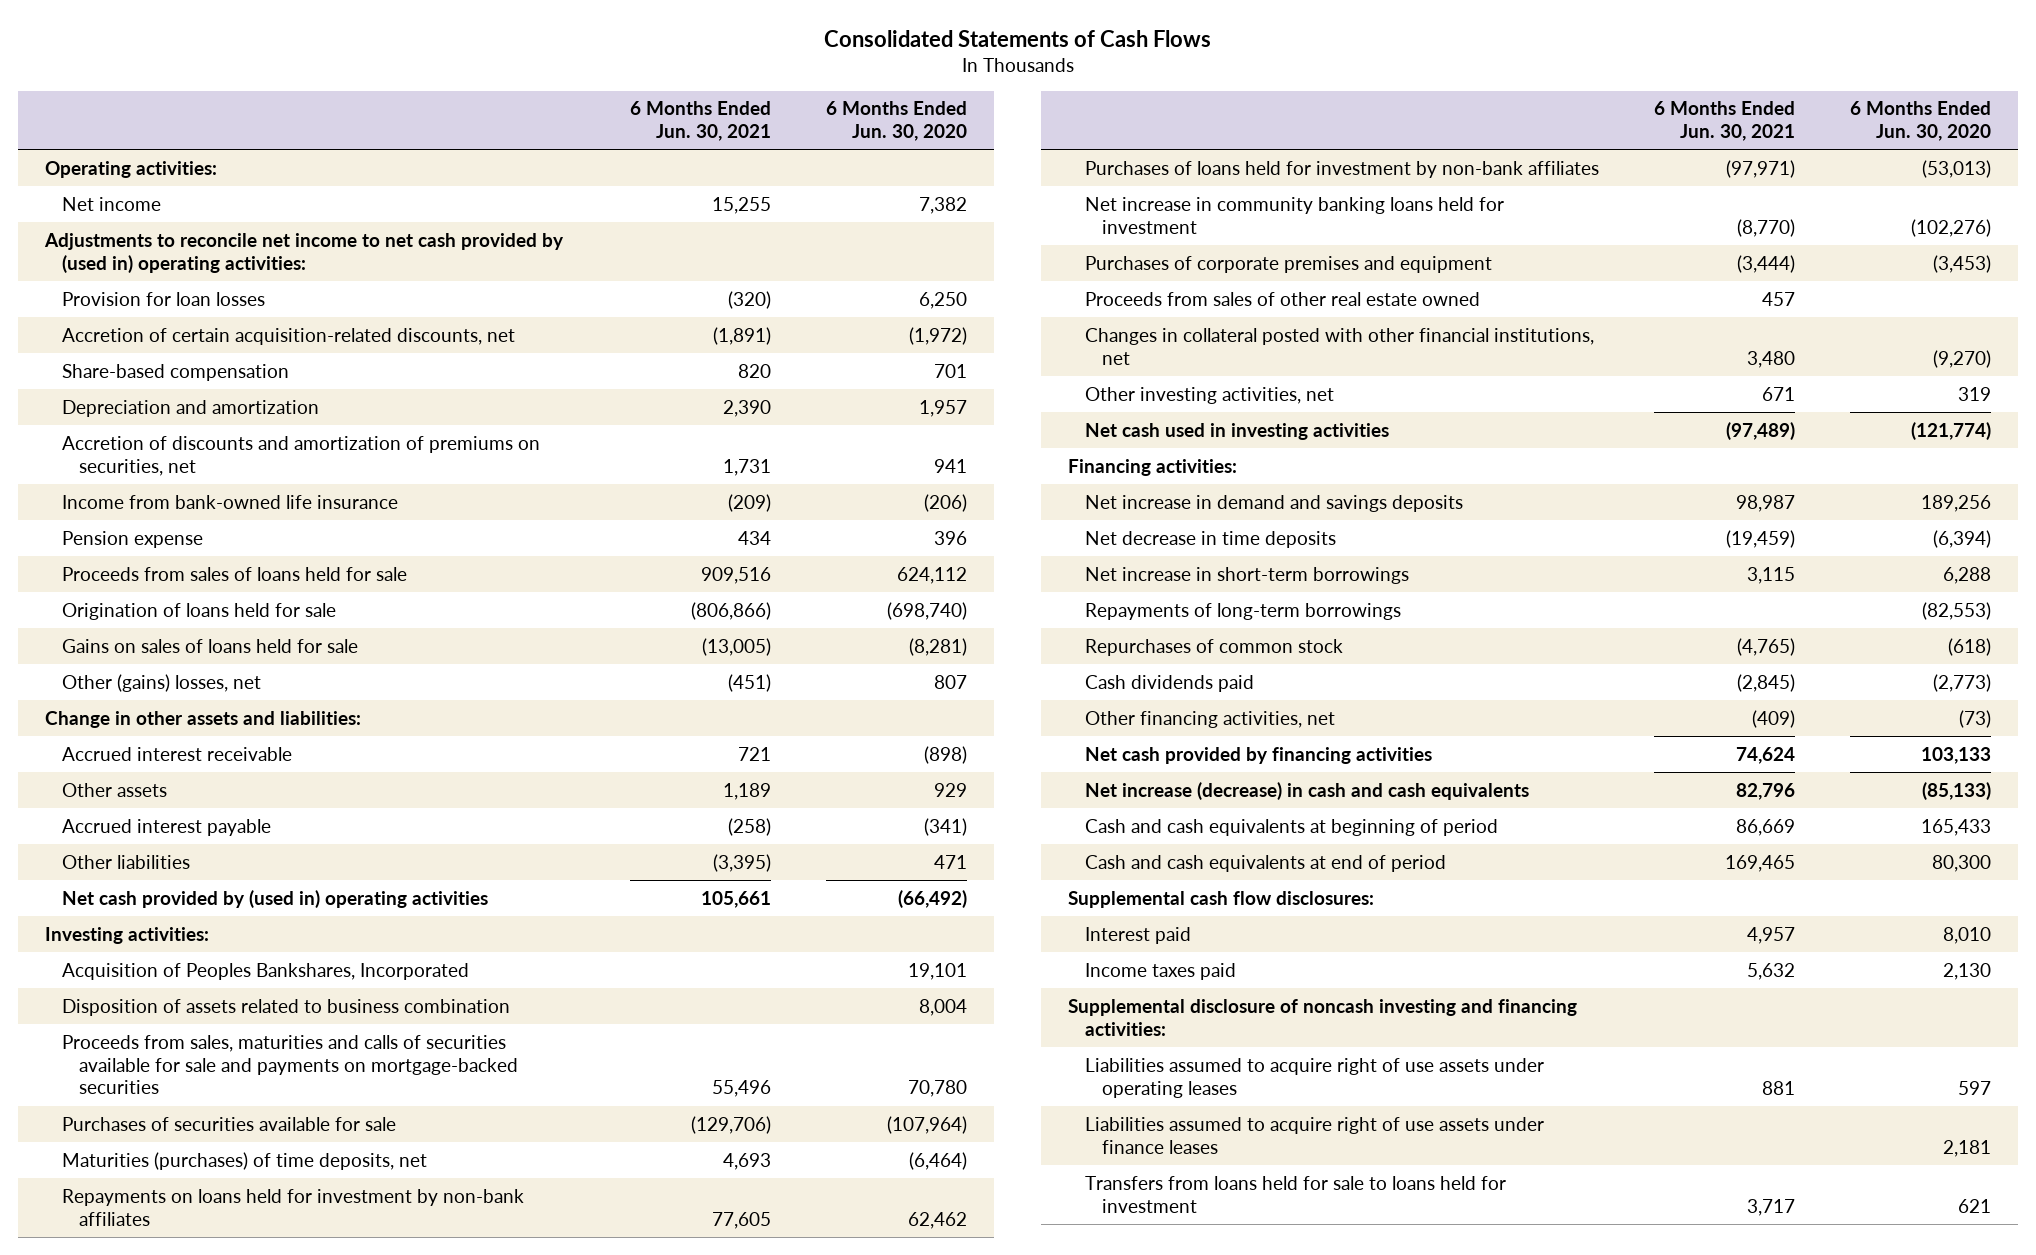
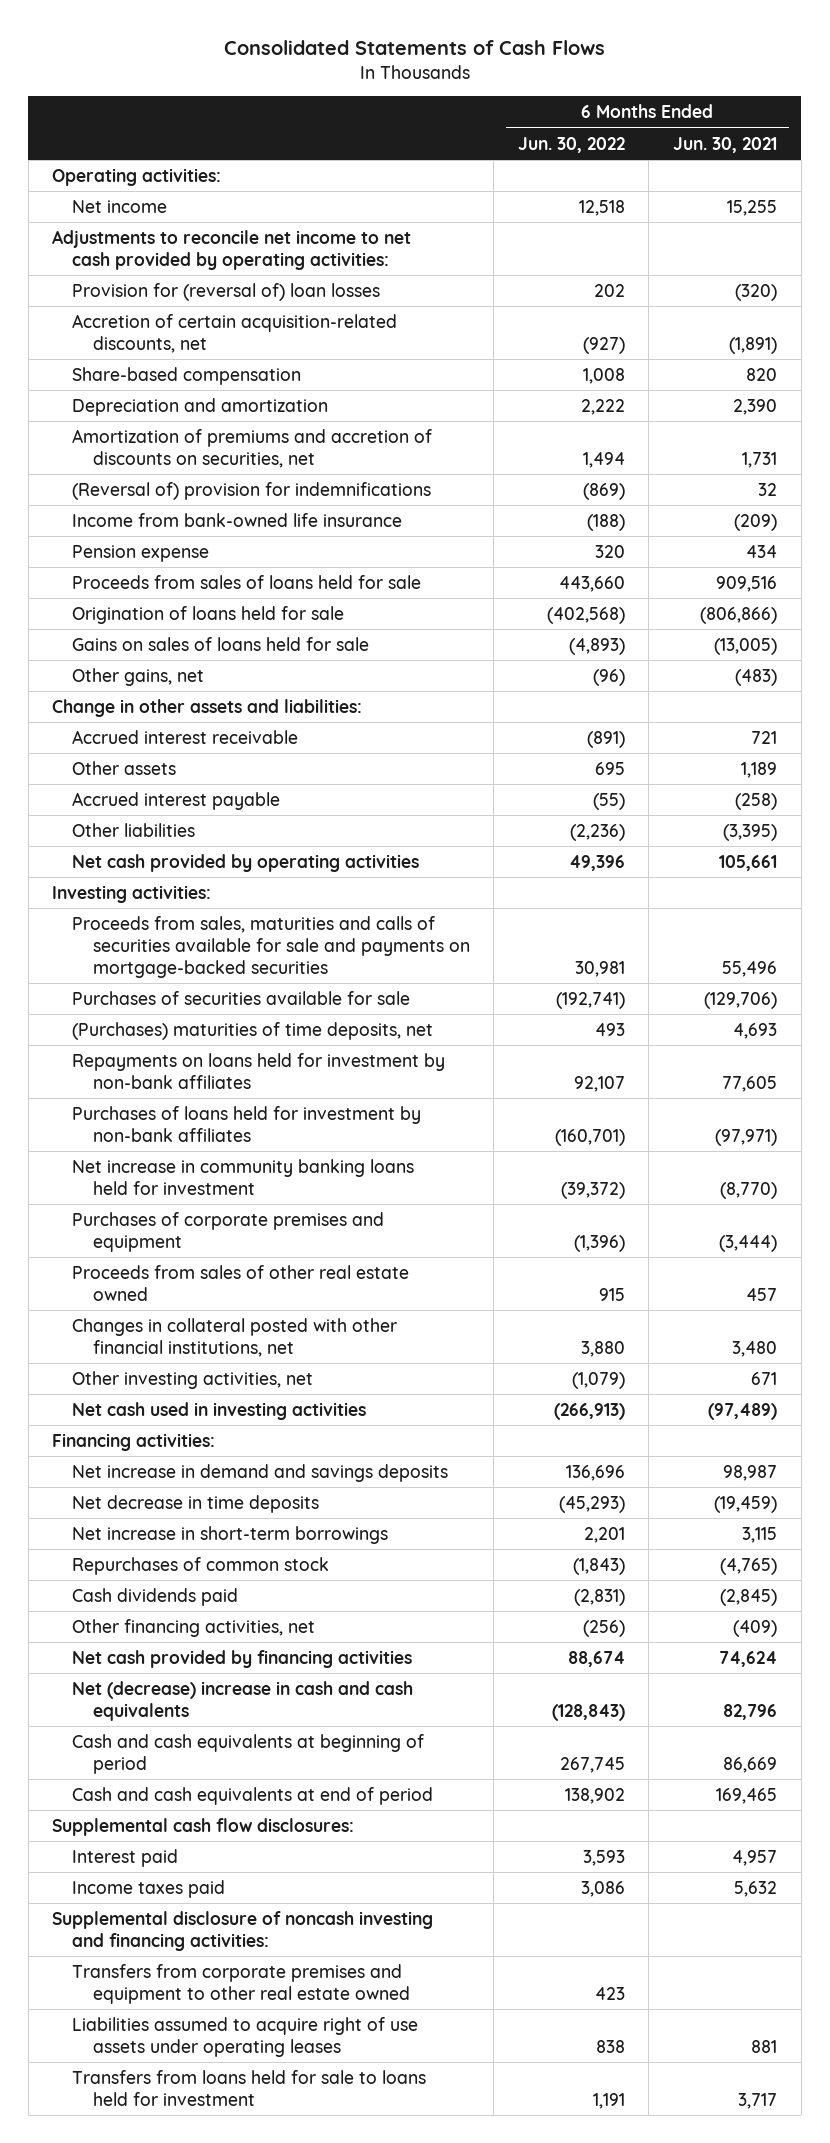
- | 6 Months Ended Jun. 30, 2021 | 6 Months Ended Jun. 30, 2020
+ | 6 Months Ended Jun. 30, 2022 | 6 Months Ended Jun. 30, 2021
- Adjustments to reconcile net income to net cash provided by (used in) operating activities:
- Provision for loan losses | (320) | 6,250
+ Adjustments to reconcile net income to net cash provided by operating activities:
+ Provision for (reversal of) loan losses | 202 | (320)
- Accretion of discounts and amortization of premiums on securities, net | 1,731 | 941
+ Amortization of premiums and accretion of discounts on securities, net | 1,494 | 1,731
+ (Reversal of) provision for indemnifications | (869) | 32
- Other (gains) losses, net | (451) | 807
+ Other gains, net | (96) | (483)
- Net cash provided by (used in) operating activities | 105,661 | (66,492)
+ Net cash provided by operating activities | 49,396 | 105,661
- Acquisition of Peoples Bankshares, Incorporated | | 19,101
- Disposition of assets related to business combination | | 8,004
- Maturities (purchases) of time deposits, net | 4,693 | (6,464)
+ (Purchases) maturities of time deposits, net | 493 | 4,693
- Repayments of long-term borrowings | | (82,553)
- Net increase (decrease) in cash and cash equivalents | 82,796 | (85,133)
+ Net (decrease) increase in cash and cash equivalents | (128,843) | 82,796
+ Transfers from corporate premises and equipment to other real estate owned | 423 |
- Liabilities assumed to acquire right of use assets under finance leases | | 2,181

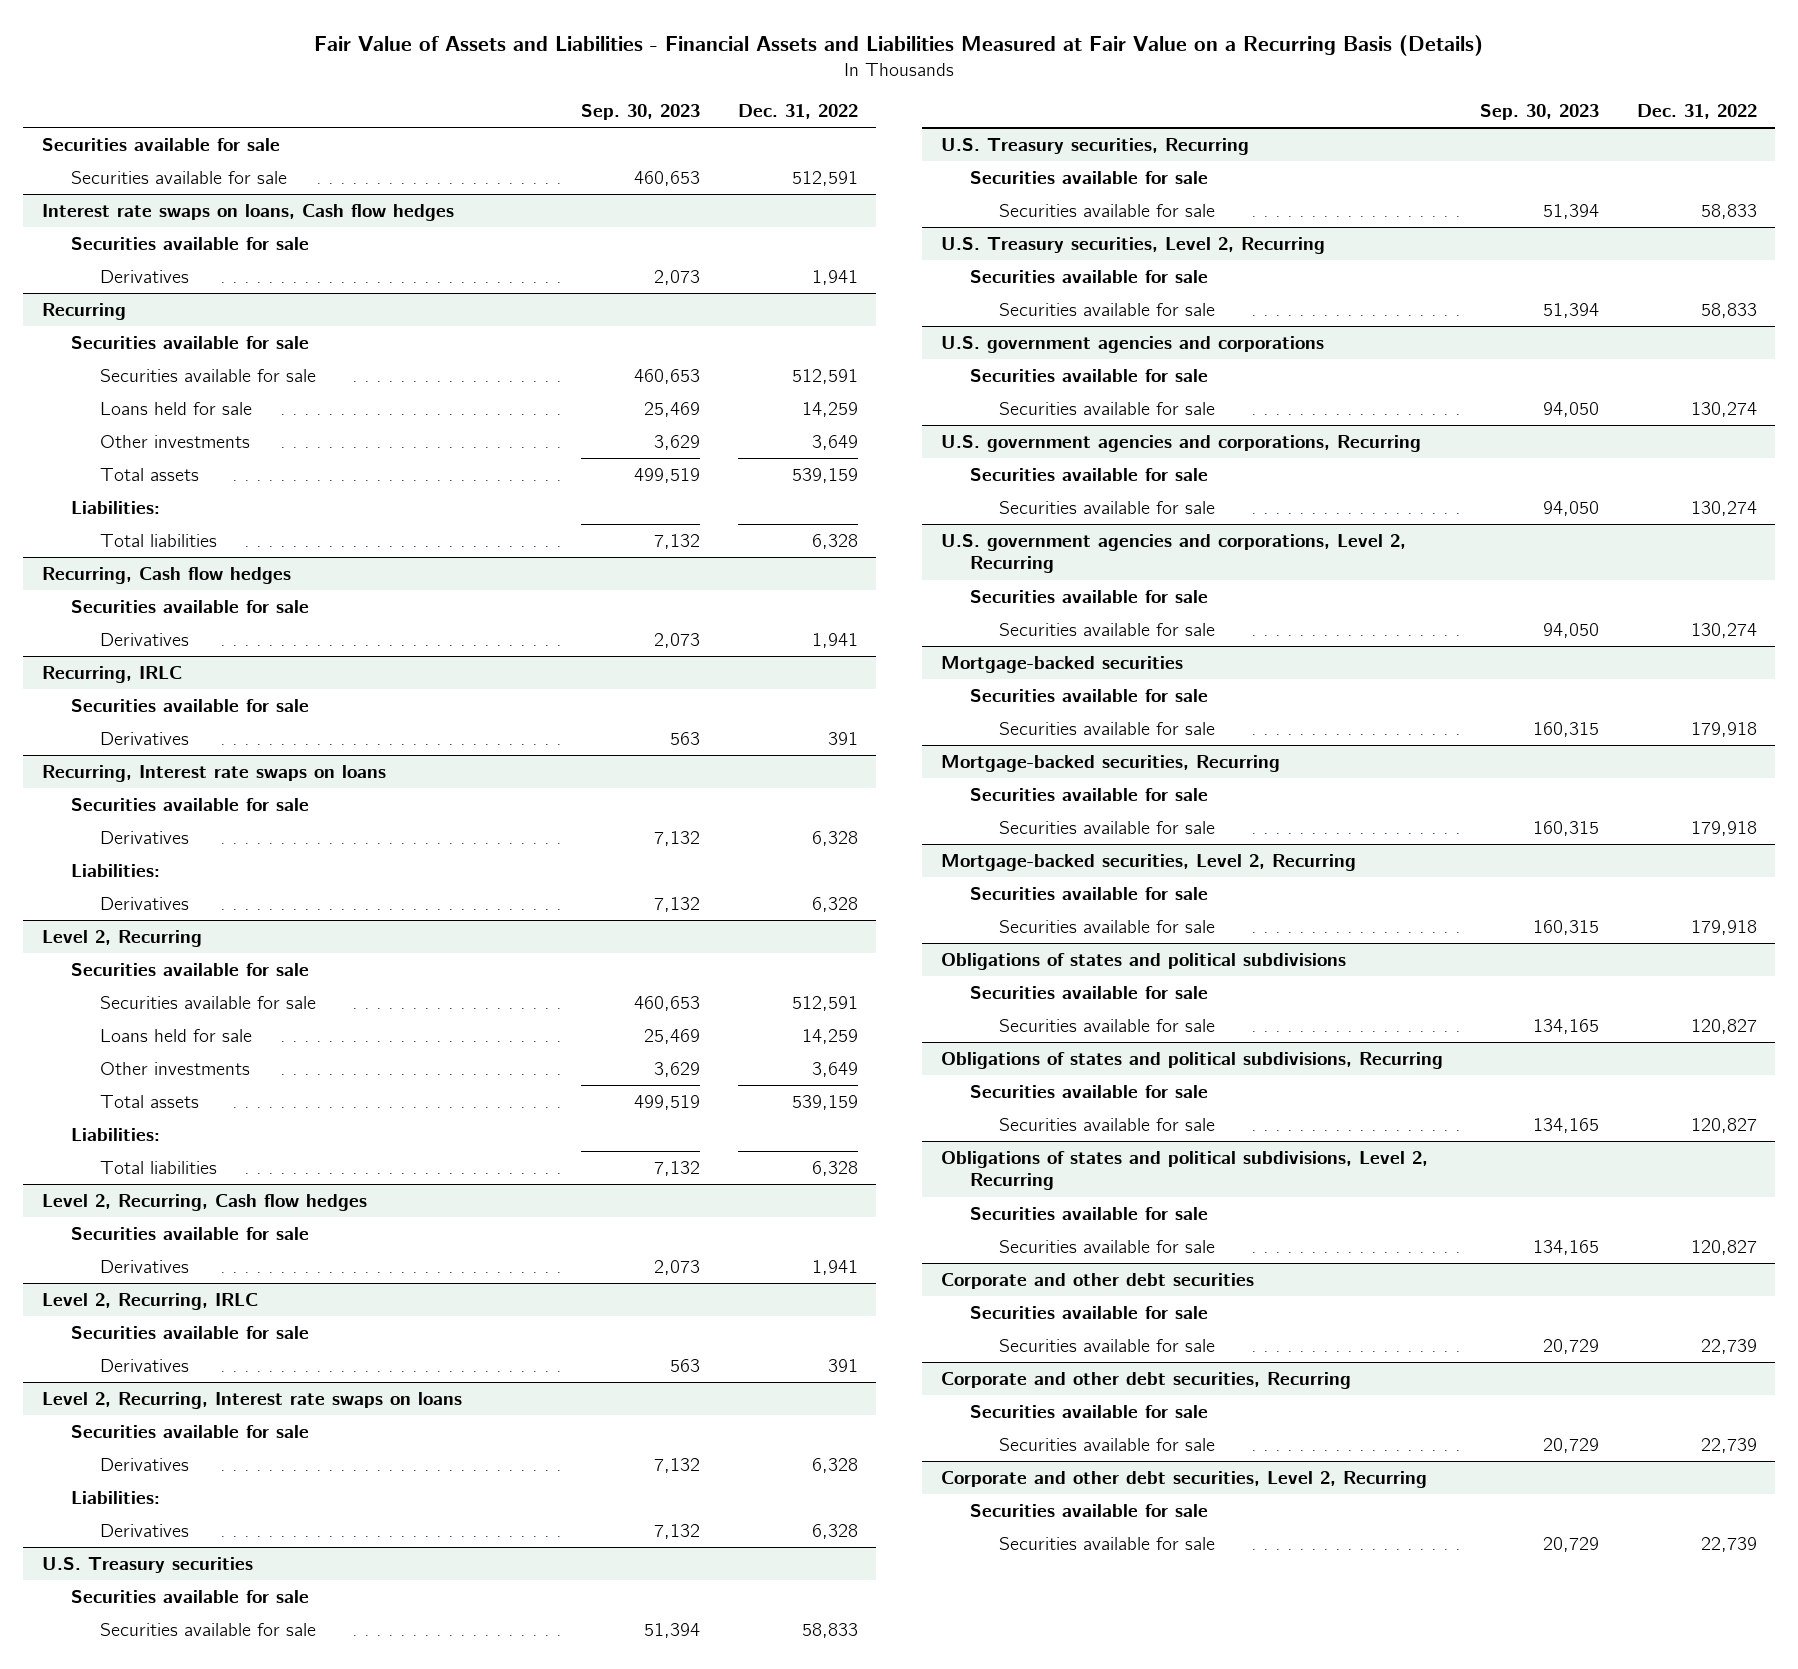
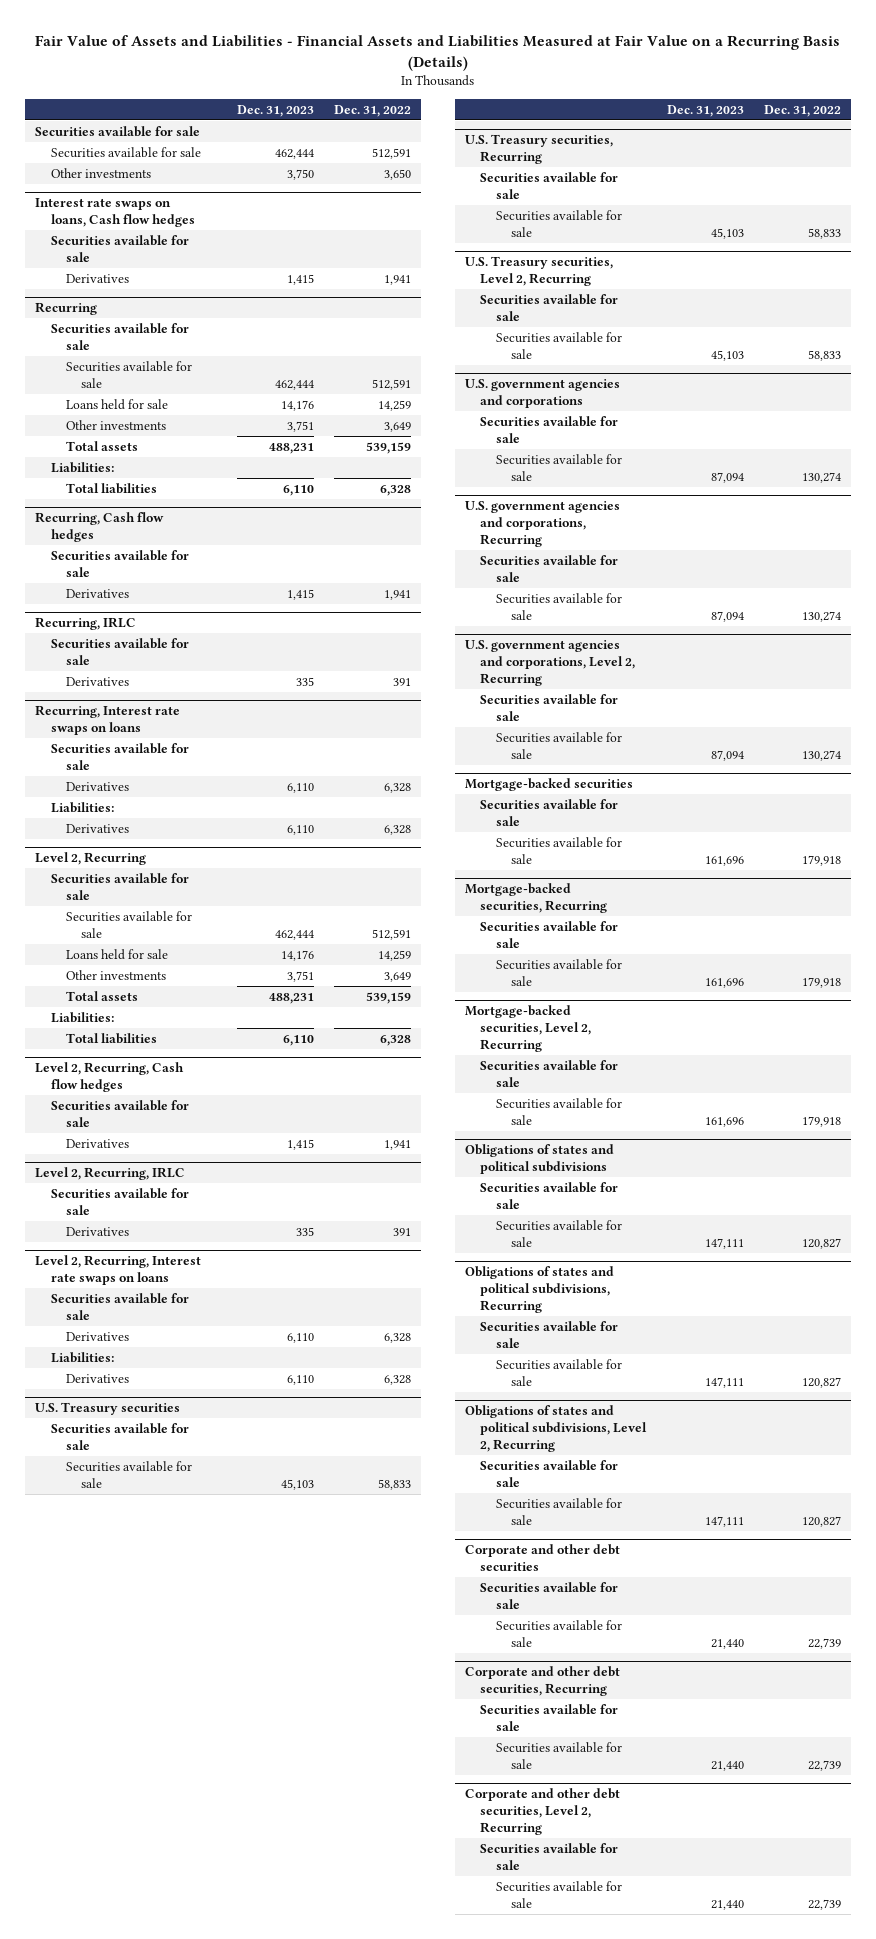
- | Sep. 30, 2023 | Dec. 31, 2022
+ | Dec. 31, 2023 | Dec. 31, 2022
+ Other investments | 3,750 | 3,650

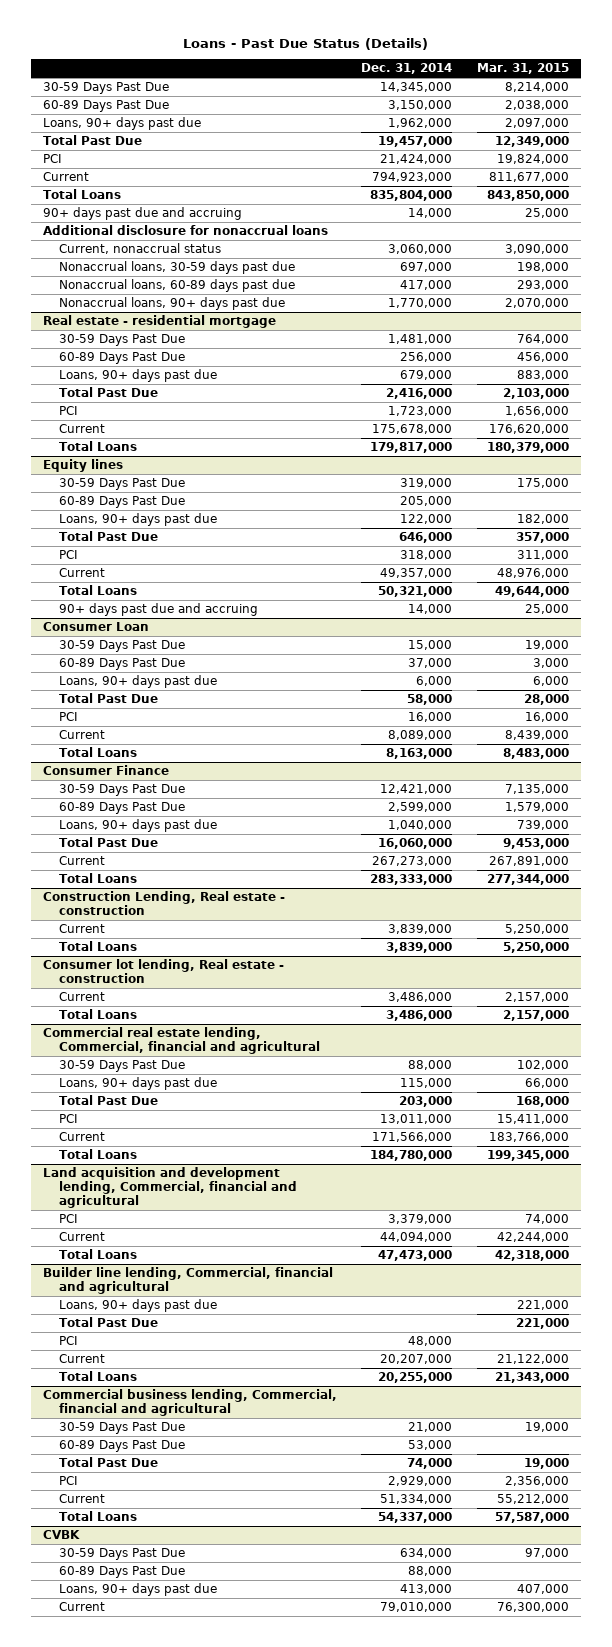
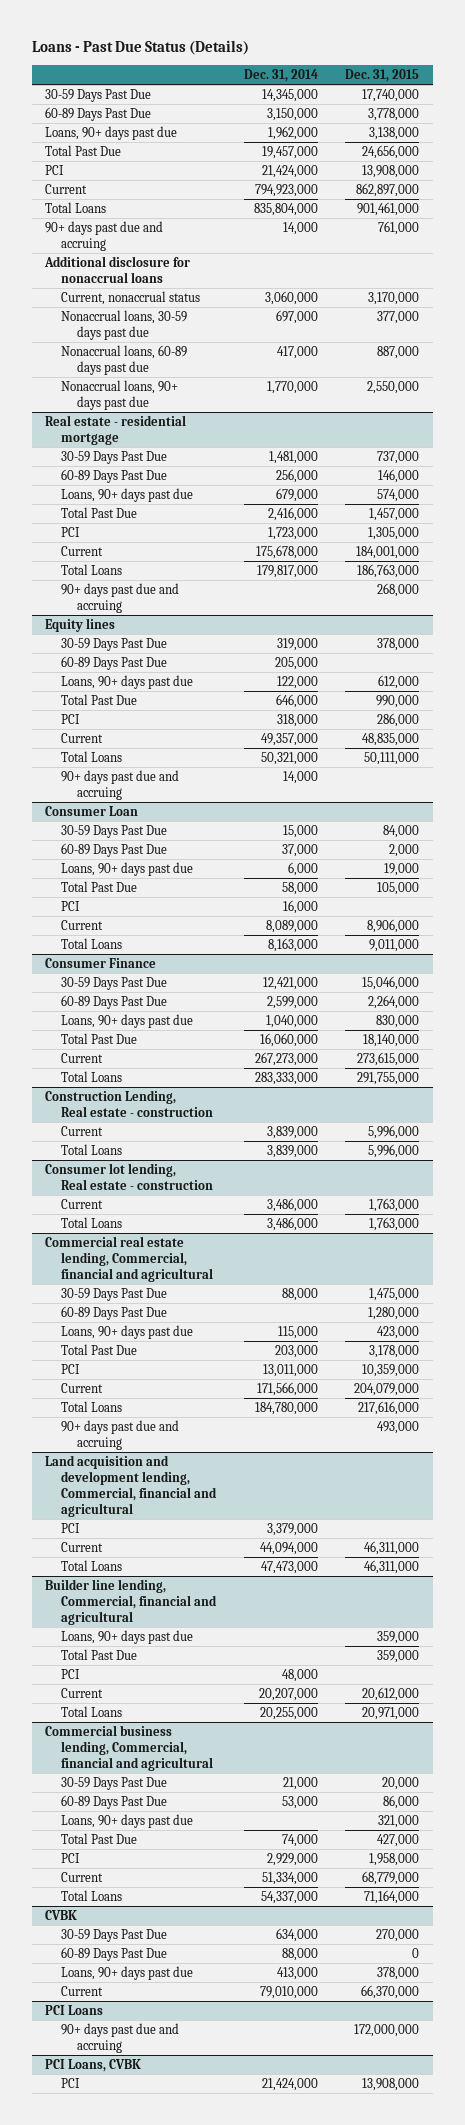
- | Dec. 31, 2014 | Mar. 31, 2015
+ | Dec. 31, 2014 | Dec. 31, 2015
@ Real estate - residential mortgage
+ 90+ days past due and accruing | | 268,000
@ Commercial real estate lending, Commercial, financial and agricultural
+ 60-89 Days Past Due | | 1,280,000
+ 90+ days past due and accruing | | 493,000
@ Commercial business lending, Commercial, financial and agricultural
+ Loans, 90+ days past due | | 321,000
+ PCI Loans
+ 90+ days past due and accruing | | 172,000,000
+ PCI Loans, CVBK
+ PCI | 21,424,000 | 13,908,000

